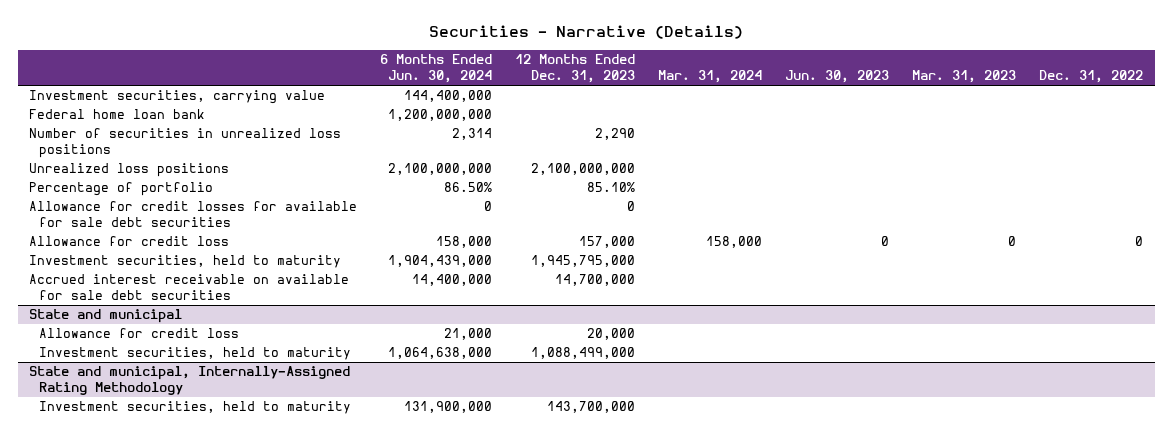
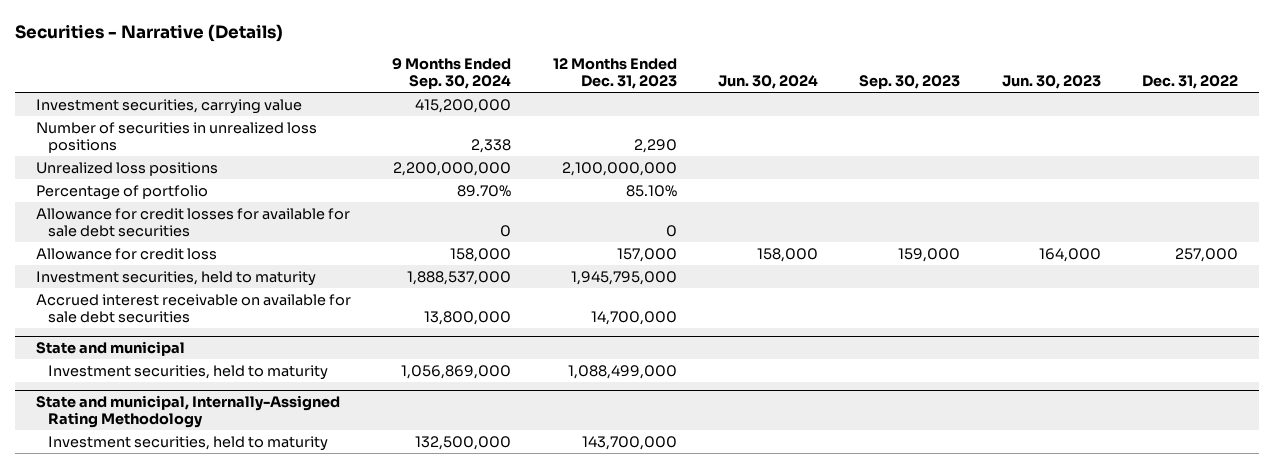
- | 6 Months Ended Jun. 30, 2024 | 12 Months Ended Dec. 31, 2023 | Mar. 31, 2024 | Jun. 30, 2023 | Mar. 31, 2023 | Dec. 31, 2022
+ | 9 Months Ended Sep. 30, 2024 | 12 Months Ended Dec. 31, 2023 | Jun. 30, 2024 | Sep. 30, 2023 | Jun. 30, 2023 | Dec. 31, 2022
- Federal home loan bank | 1,200,000,000 | | | | |
- Allowance for credit loss | 158,000 | 157,000 | 158,000 | 0 | 0 | 0
+ Allowance for credit loss | 158,000 | 157,000 | 158,000 | 159,000 | 164,000 | 257,000
@ State and municipal
- Allowance for credit loss | 21,000 | 20,000 | | | |

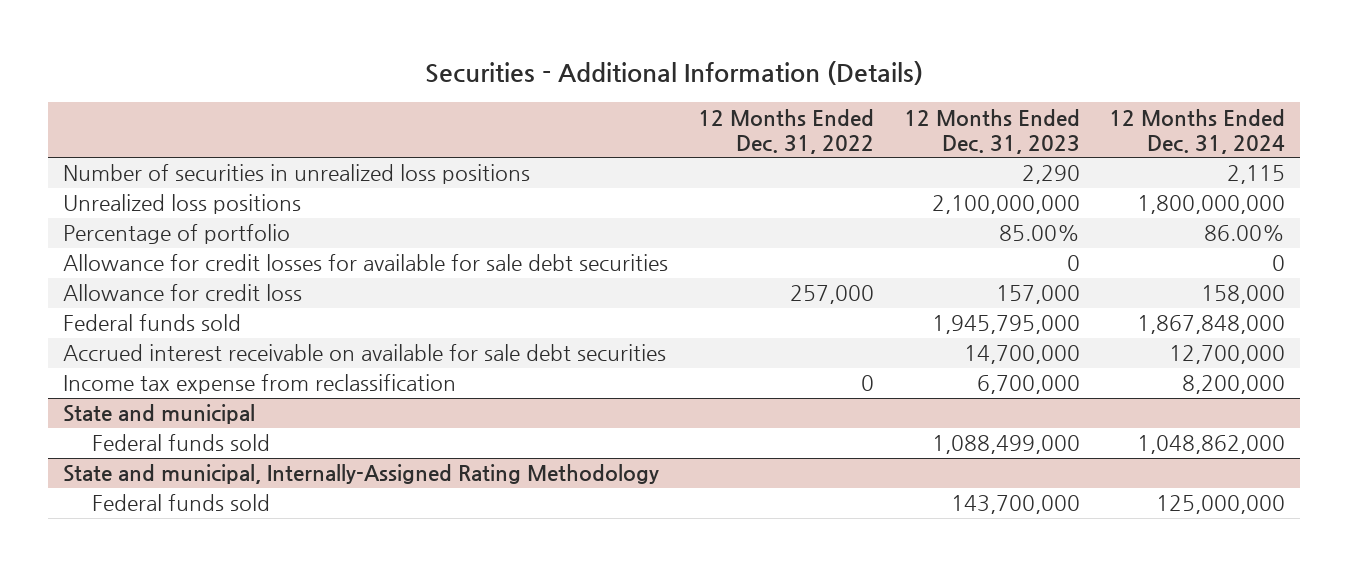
- Securities - Narrative (Details)
+ Securities - Additional Information (Details)
- | 9 Months Ended Sep. 30, 2024 | 12 Months Ended Dec. 31, 2023 | Jun. 30, 2024 | Sep. 30, 2023 | Jun. 30, 2023 | Dec. 31, 2022
+ | 12 Months Ended Dec. 31, 2022 | 12 Months Ended Dec. 31, 2023 | 12 Months Ended Dec. 31, 2024
- Investment securities, carrying value | 415,200,000 | | | | |
- Percentage of portfolio | 89.70% | 85.10% | | | |
+ Percentage of portfolio | | 85.00% | 86.00%
- Investment securities, held to maturity | 1,888,537,000 | 1,945,795,000 | | | |
+ Federal funds sold | | 1,945,795,000 | 1,867,848,000
+ Income tax expense from reclassification | 0 | 6,700,000 | 8,200,000
@ State and municipal
- Investment securities, held to maturity | 1,056,869,000 | 1,088,499,000 | | | |
+ Federal funds sold | | 1,088,499,000 | 1,048,862,000
@ State and municipal, Internally-Assigned Rating Methodology
- Investment securities, held to maturity | 132,500,000 | 143,700,000 | | | |
+ Federal funds sold | | 143,700,000 | 125,000,000

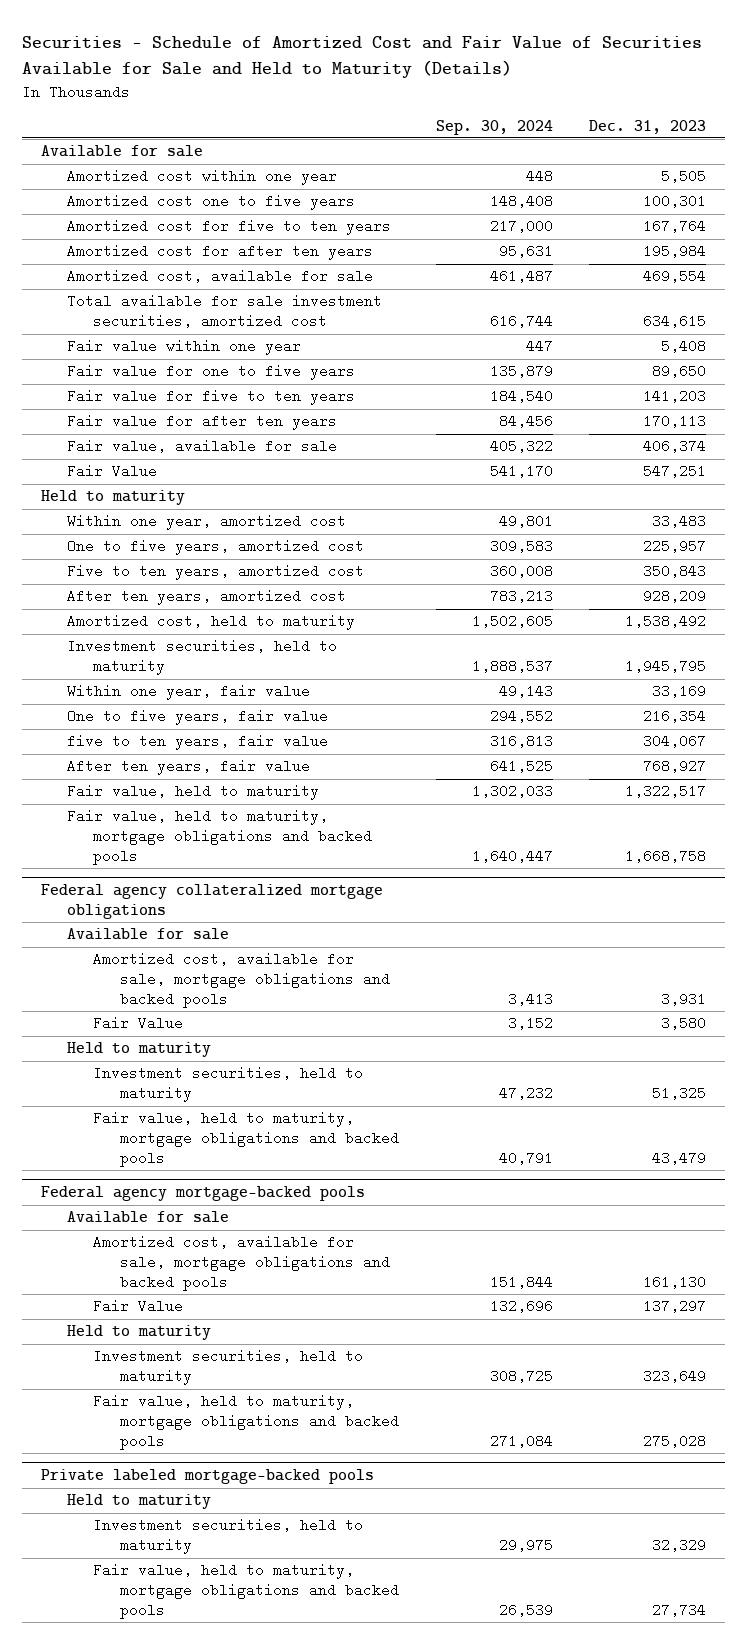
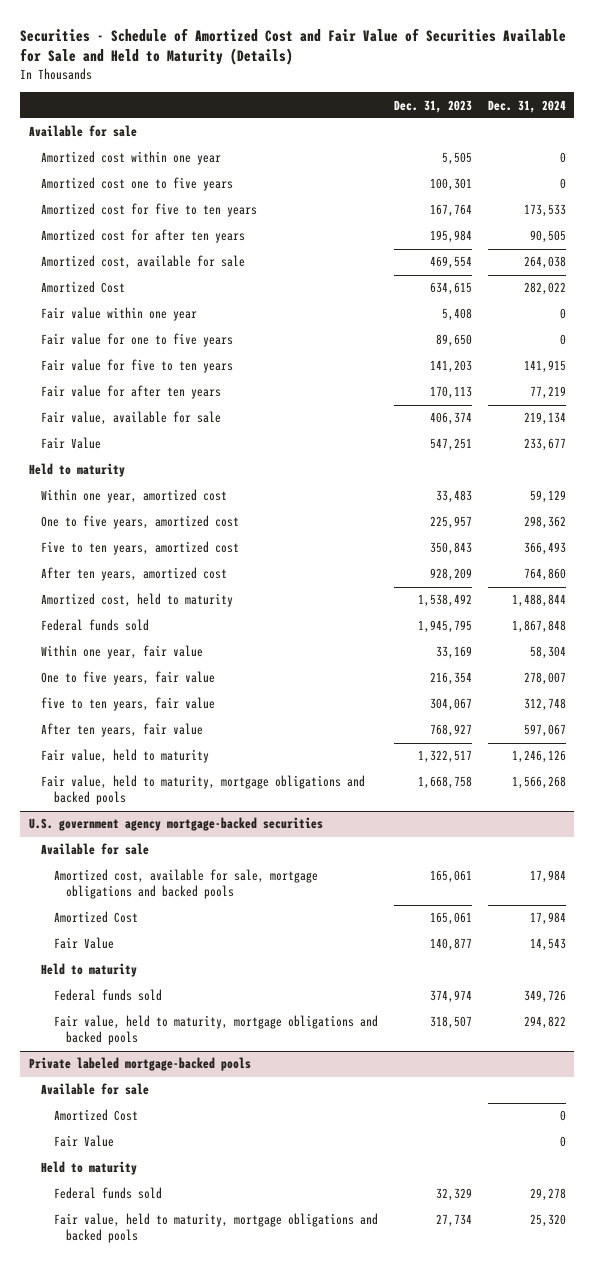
- | Sep. 30, 2024 | Dec. 31, 2023
+ | Dec. 31, 2023 | Dec. 31, 2024
- Total available for sale investment securities, amortized cost | 616,744 | 634,615
+ Amortized Cost | 634,615 | 282,022
- Investment securities, held to maturity | 1,888,537 | 1,945,795
+ Federal funds sold | 1,945,795 | 1,867,848
- Federal agency collateralized mortgage obligations
- Available for sale
- Amortized cost, available for sale, mortgage obligations and backed pools | 3,413 | 3,931
- Fair Value | 3,152 | 3,580
- Held to maturity
- Investment securities, held to maturity | 47,232 | 51,325
- Fair value, held to maturity, mortgage obligations and backed pools | 40,791 | 43,479
- Federal agency mortgage-backed pools
+ U.S. government agency mortgage-backed securities
- Amortized cost, available for sale, mortgage obligations and backed pools | 151,844 | 161,130
- Fair Value | 132,696 | 137,297
+ Amortized cost, available for sale, mortgage obligations and backed pools | 165,061 | 17,984
+ Amortized Cost | 165,061 | 17,984
+ Fair Value | 140,877 | 14,543
- Investment securities, held to maturity | 308,725 | 323,649
- Fair value, held to maturity, mortgage obligations and backed pools | 271,084 | 275,028
+ Federal funds sold | 374,974 | 349,726
+ Fair value, held to maturity, mortgage obligations and backed pools | 318,507 | 294,822
@ Private labeled mortgage-backed pools
+ Available for sale
+ Amortized Cost | | 0
+ Fair Value | | 0
- Investment securities, held to maturity | 29,975 | 32,329
+ Federal funds sold | 32,329 | 29,278

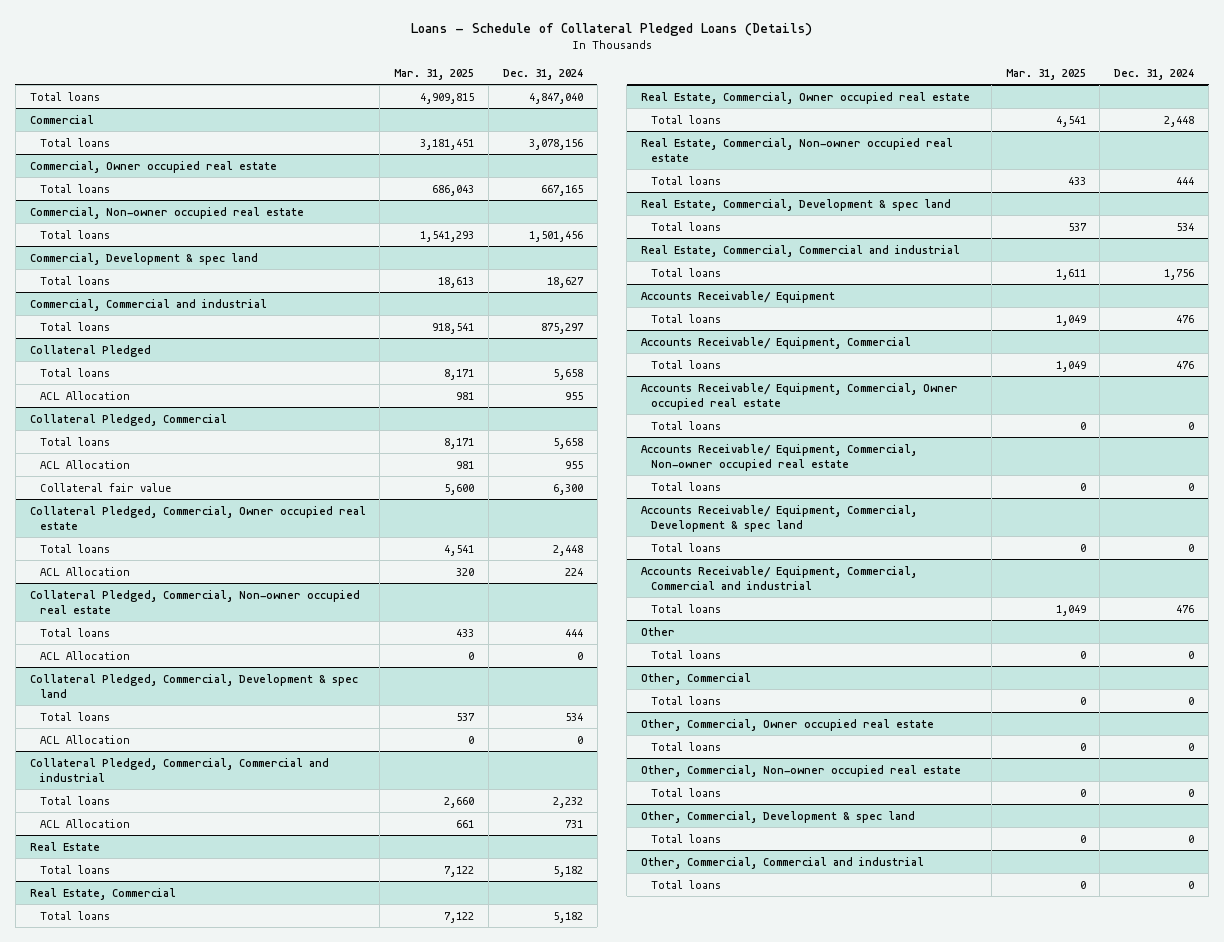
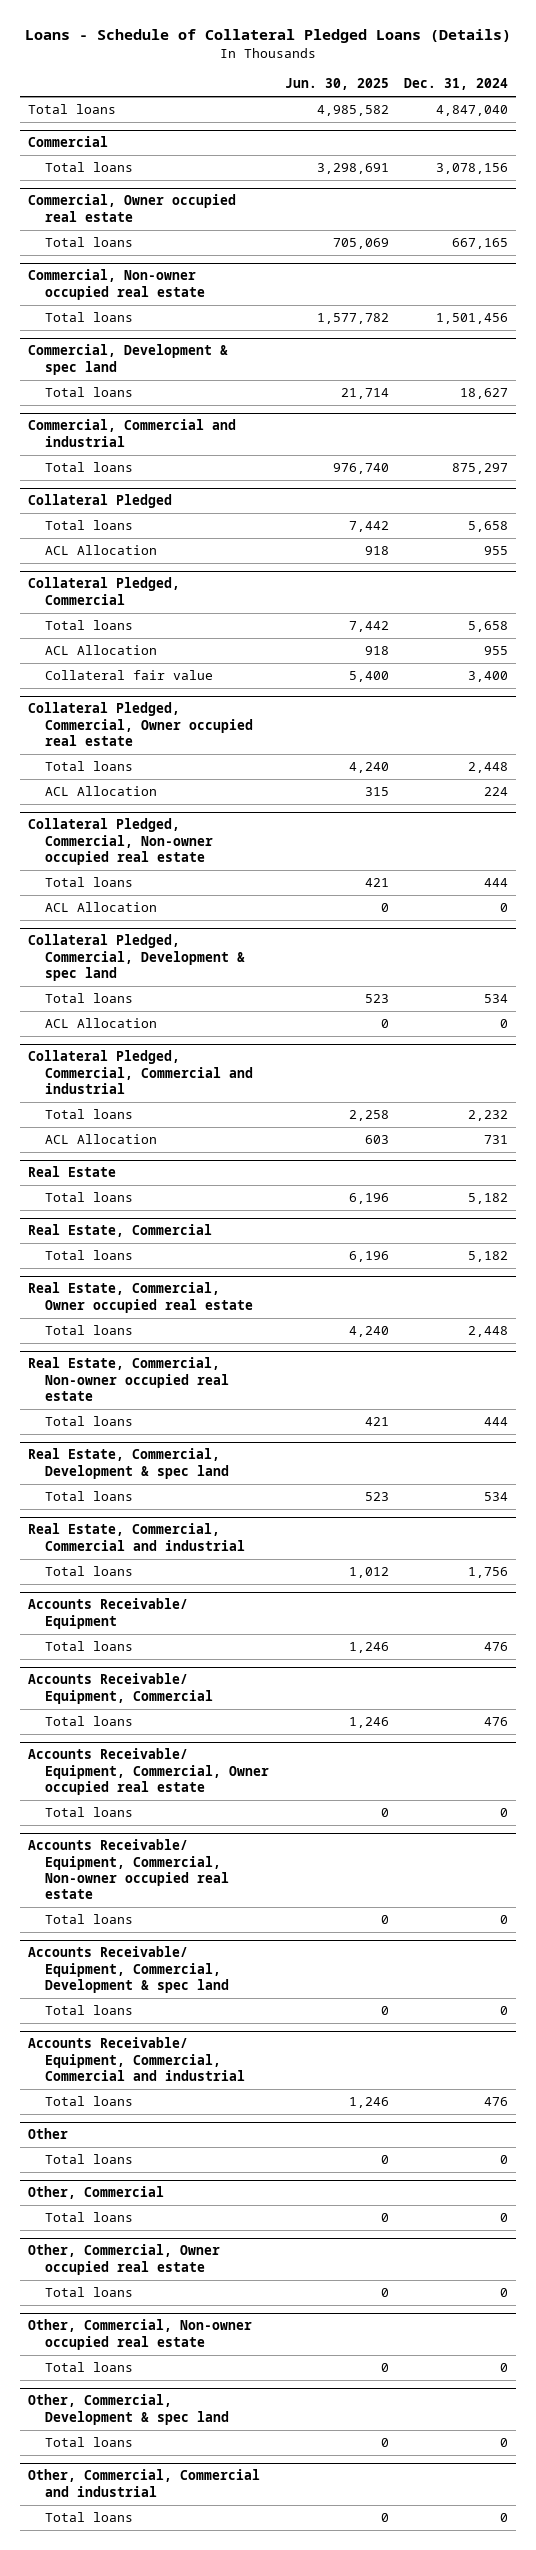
- | Mar. 31, 2025 | Dec. 31, 2024
+ | Jun. 30, 2025 | Dec. 31, 2024
@ Collateral Pledged, Commercial
- Collateral fair value | 5,600 | 6,300
+ Collateral fair value | 5,400 | 3,400

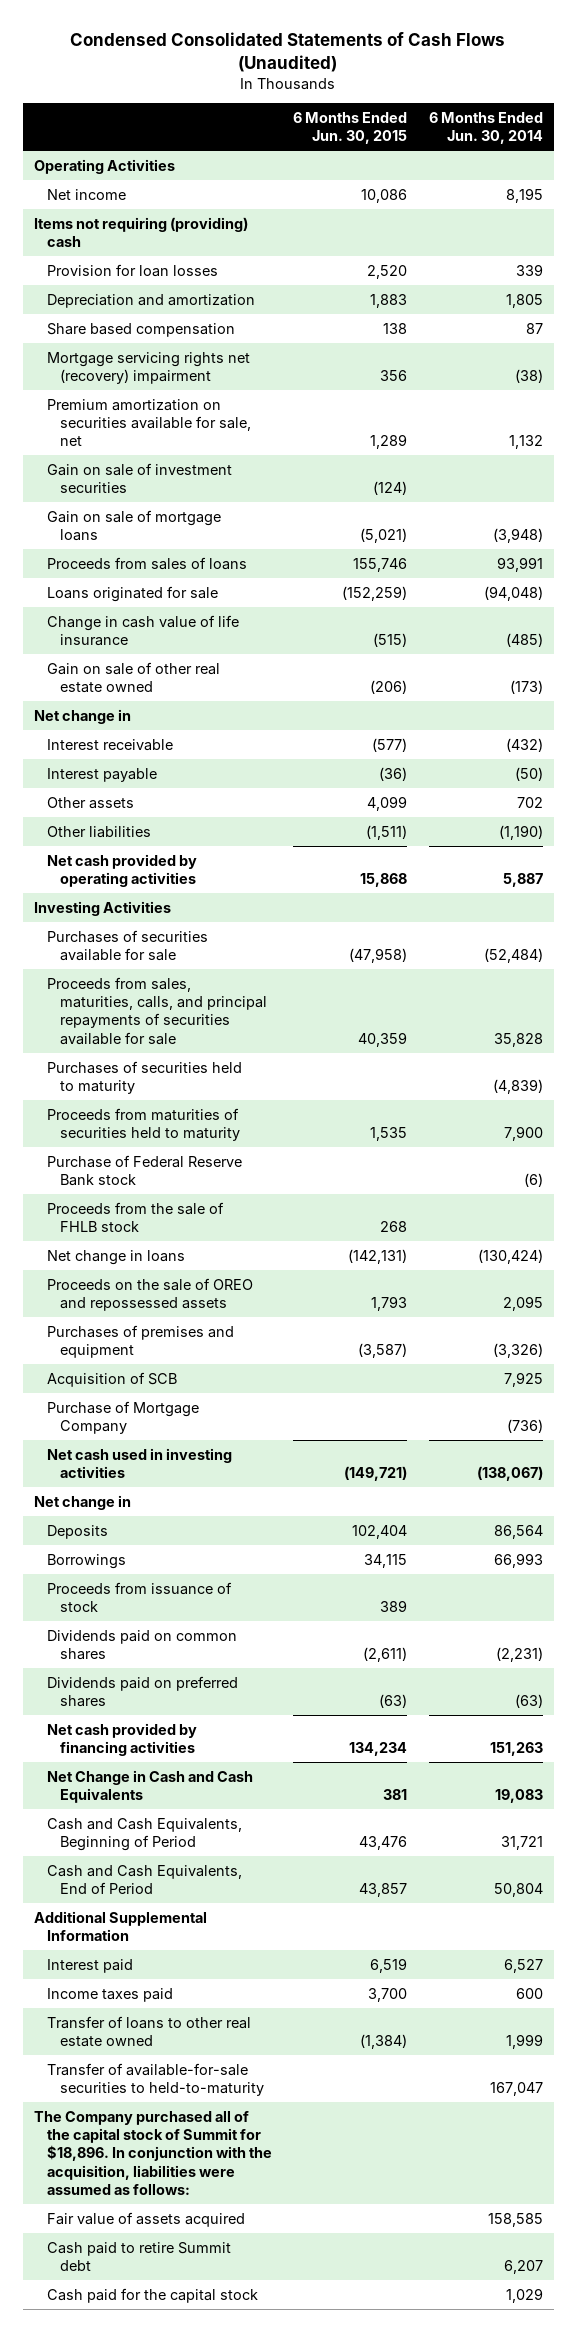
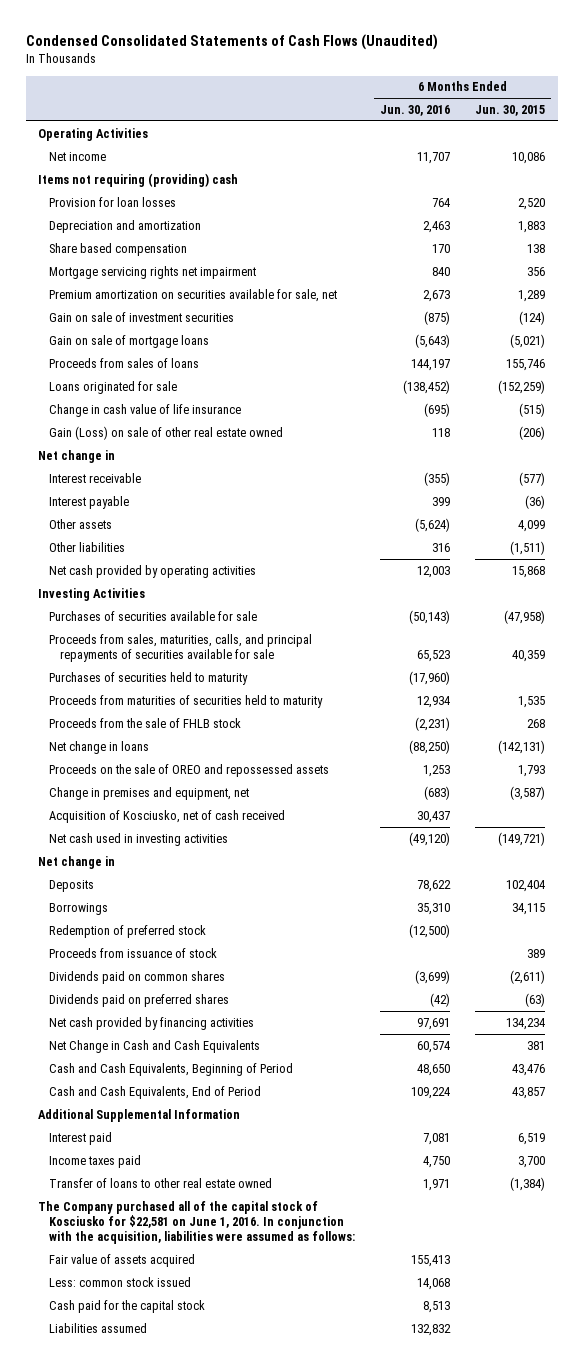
- | 6 Months Ended Jun. 30, 2015 | 6 Months Ended Jun. 30, 2014
+ | 6 Months Ended Jun. 30, 2016 | 6 Months Ended Jun. 30, 2015
- Mortgage servicing rights net (recovery) impairment | 356 | (38)
+ Mortgage servicing rights net impairment | 840 | 356
- Gain on sale of other real estate owned | (206) | (173)
+ Gain (Loss) on sale of other real estate owned | 118 | (206)
- Purchase of Federal Reserve Bank stock | | (6)
- Purchases of premises and equipment | (3,587) | (3,326)
- Acquisition of SCB | | 7,925
- Purchase of Mortgage Company | | (736)
+ Change in premises and equipment, net | (683) | (3,587)
+ Acquisition of Kosciusko, net of cash received | 30,437 |
+ Redemption of preferred stock | (12,500) |
- Transfer of available-for-sale securities to held-to-maturity | | 167,047
- The Company purchased all of the capital stock of Summit for $18,896. In conjunction with the acquisition, liabilities were assumed as follows:
+ The Company purchased all of the capital stock of Kosciusko for $22,581 on June 1, 2016. In conjunction with the acquisition, liabilities were assumed as follows:
- Cash paid to retire Summit debt | | 6,207
+ Less: common stock issued | 14,068 |
+ Liabilities assumed | 132,832 |

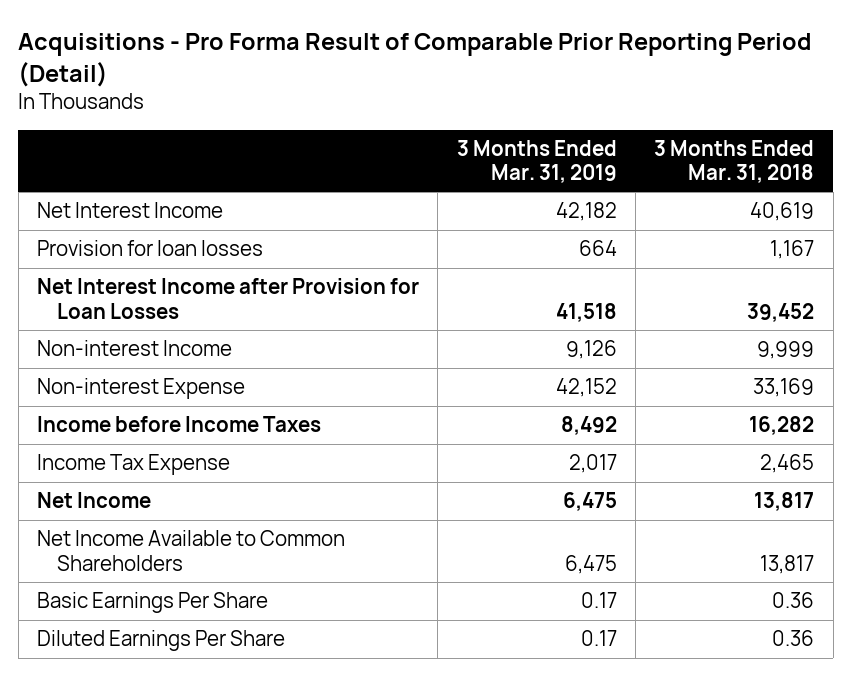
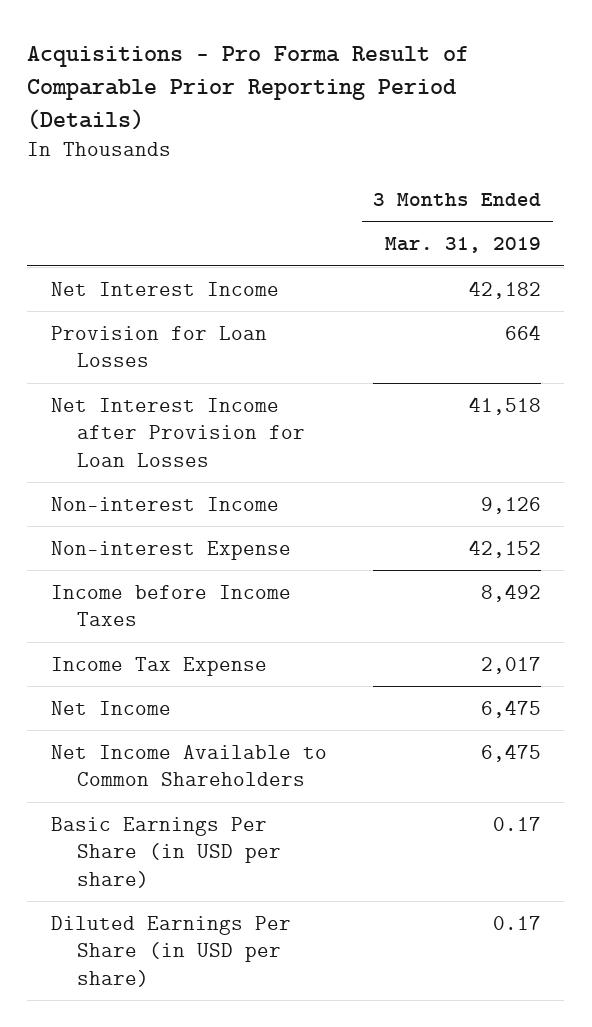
- Acquisitions - Pro Forma Result of Comparable Prior Reporting Period (Detail)
+ Acquisitions - Pro Forma Result of Comparable Prior Reporting Period (Details)
- | 3 Months Ended Mar. 31, 2019 | 3 Months Ended Mar. 31, 2018
+ | 3 Months Ended Mar. 31, 2019
- Provision for loan losses | 664 | 1,167
+ Provision for Loan Losses | 664
- Basic Earnings Per Share | 0.17 | 0.36
- Diluted Earnings Per Share | 0.17 | 0.36
+ Basic Earnings Per Share (in USD per share) | 0.17
+ Diluted Earnings Per Share (in USD per share) | 0.17

